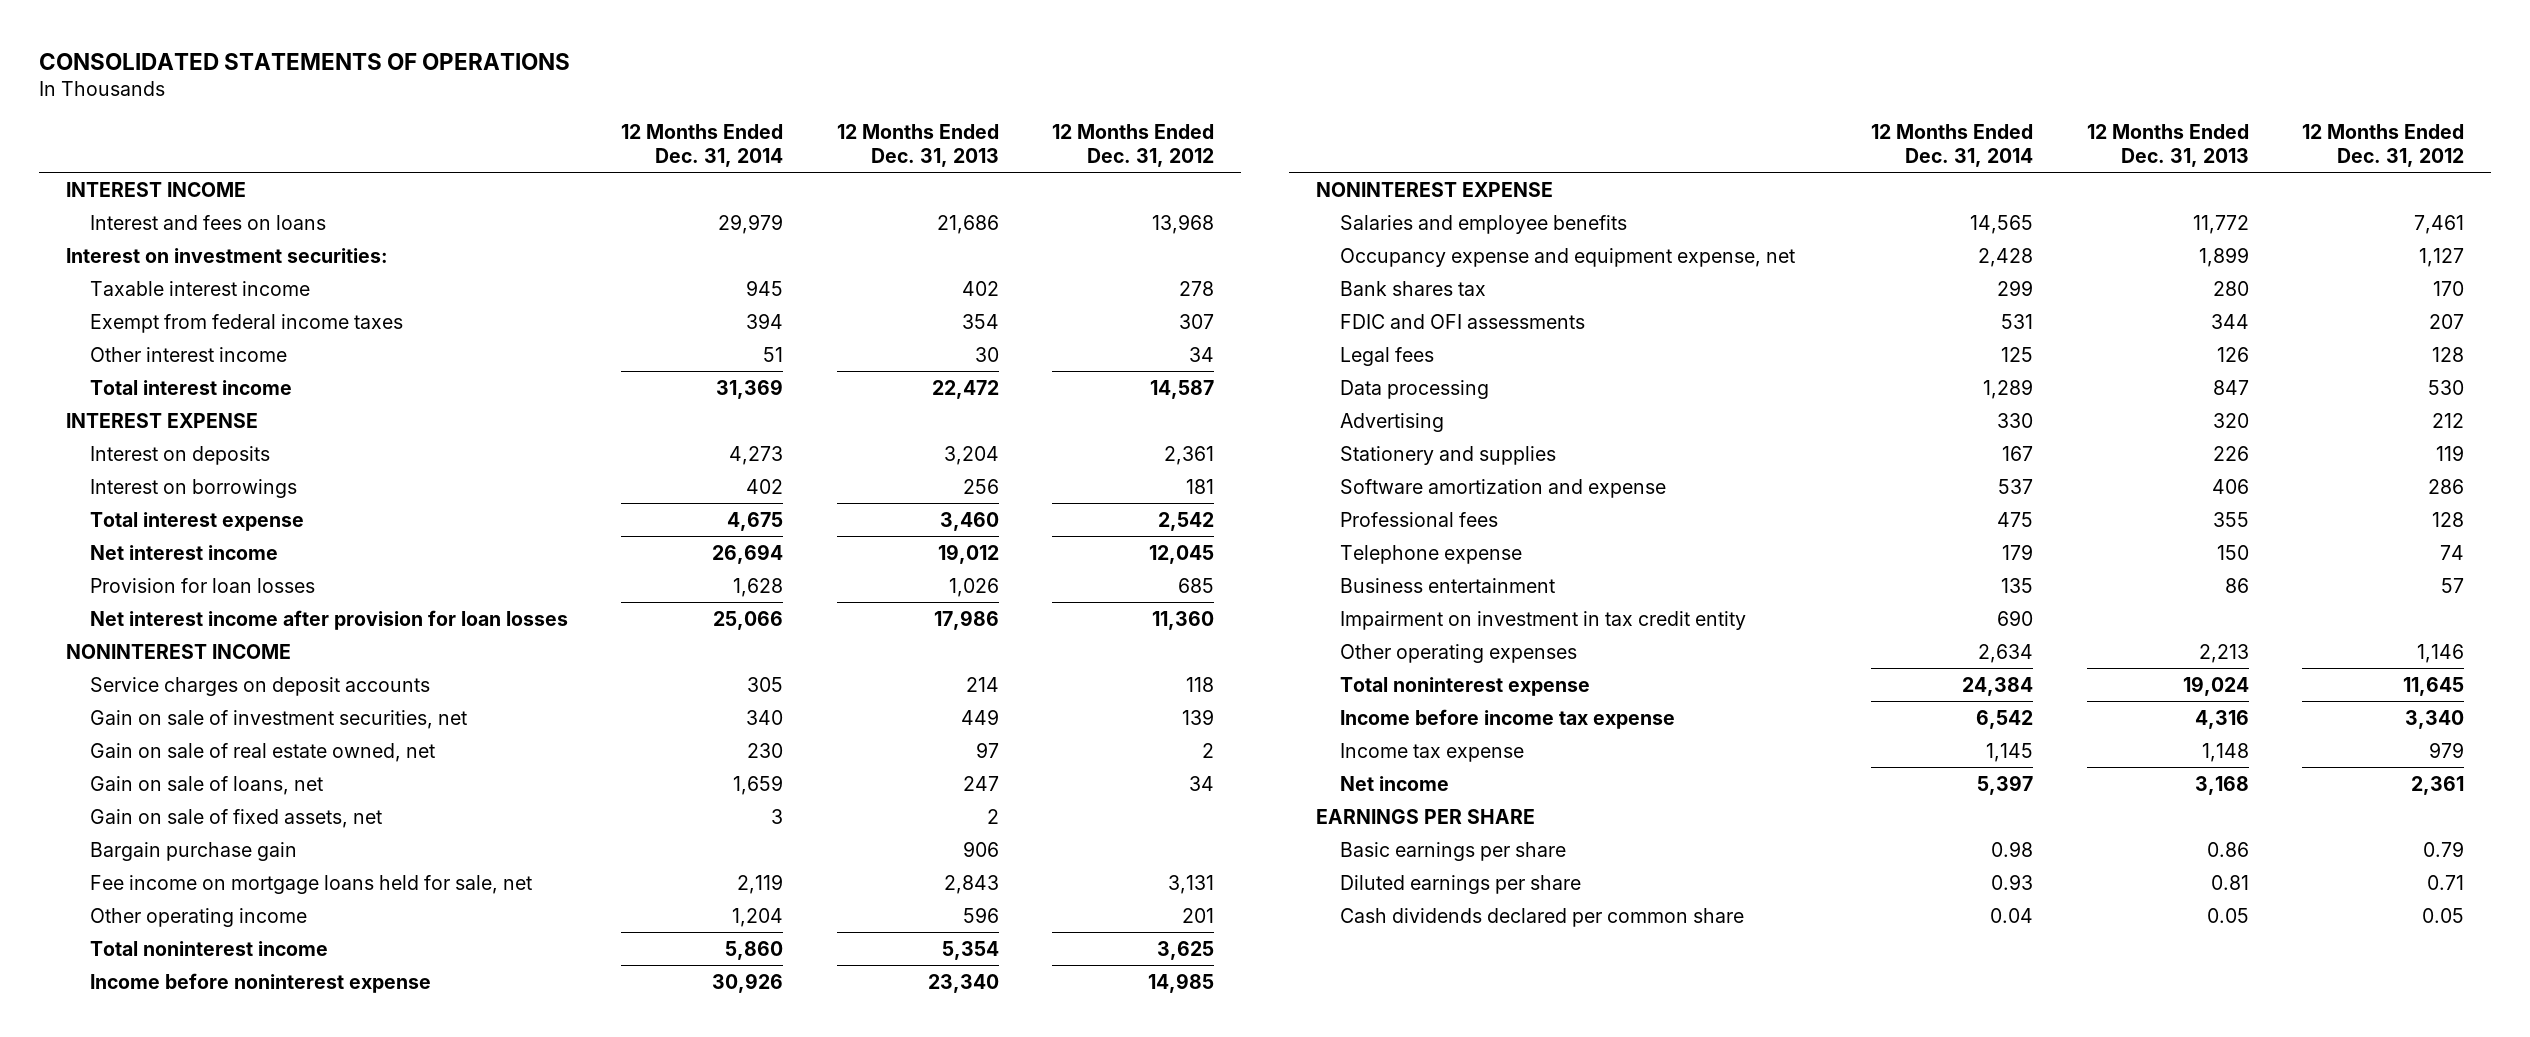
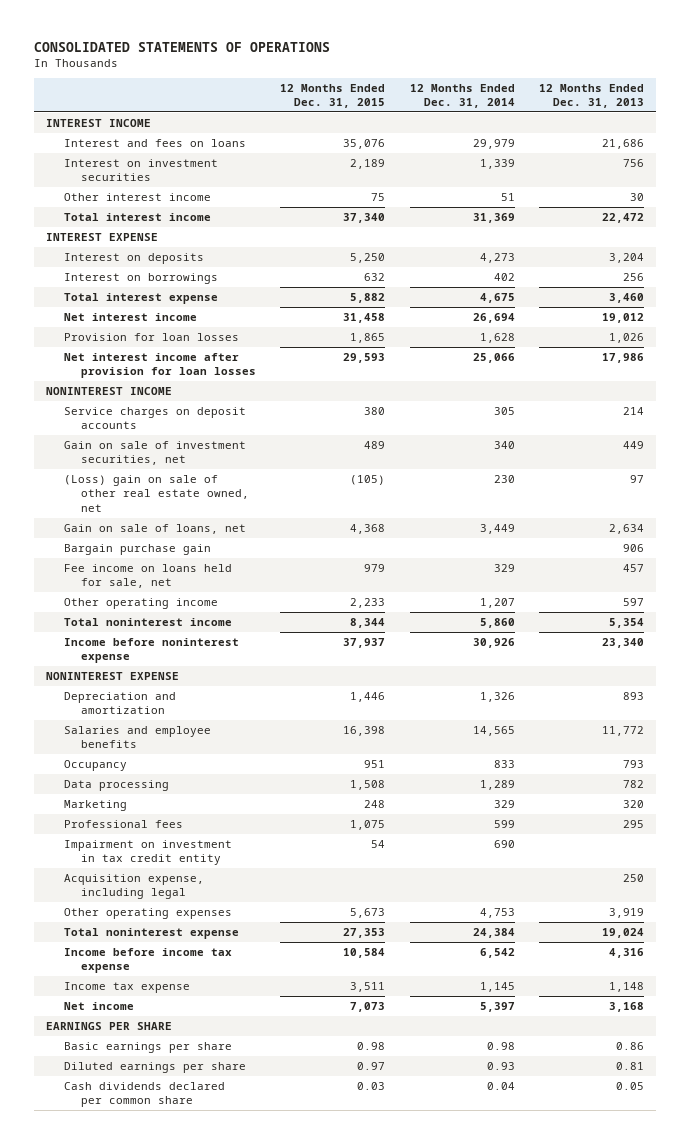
- | 12 Months Ended Dec. 31, 2014 | 12 Months Ended Dec. 31, 2013 | 12 Months Ended Dec. 31, 2012
+ | 12 Months Ended Dec. 31, 2015 | 12 Months Ended Dec. 31, 2014 | 12 Months Ended Dec. 31, 2013
- Interest on investment securities:
- Taxable interest income | 945 | 402 | 278
- Exempt from federal income taxes | 394 | 354 | 307
+ Interest on investment securities | 2,189 | 1,339 | 756
- Gain on sale of real estate owned, net | 230 | 97 | 2
- Gain on sale of loans, net | 1,659 | 247 | 34
- Gain on sale of fixed assets, net | 3 | 2 |
+ (Loss) gain on sale of other real estate owned, net | (105) | 230 | 97
+ Gain on sale of loans, net | 4,368 | 3,449 | 2,634
- Fee income on mortgage loans held for sale, net | 2,119 | 2,843 | 3,131
- Other operating income | 1,204 | 596 | 201
+ Fee income on loans held for sale, net | 979 | 329 | 457
+ Other operating income | 2,233 | 1,207 | 597
+ Depreciation and amortization | 1,446 | 1,326 | 893
- Occupancy expense and equipment expense, net | 2,428 | 1,899 | 1,127
- Bank shares tax | 299 | 280 | 170
- FDIC and OFI assessments | 531 | 344 | 207
- Legal fees | 125 | 126 | 128
- Data processing | 1,289 | 847 | 530
- Advertising | 330 | 320 | 212
- Stationery and supplies | 167 | 226 | 119
- Software amortization and expense | 537 | 406 | 286
- Professional fees | 475 | 355 | 128
- Telephone expense | 179 | 150 | 74
- Business entertainment | 135 | 86 | 57
+ Occupancy | 951 | 833 | 793
+ Data processing | 1,508 | 1,289 | 782
+ Marketing | 248 | 329 | 320
+ Professional fees | 1,075 | 599 | 295
- Other operating expenses | 2,634 | 2,213 | 1,146
+ Acquisition expense, including legal | | | 250
+ Other operating expenses | 5,673 | 4,753 | 3,919

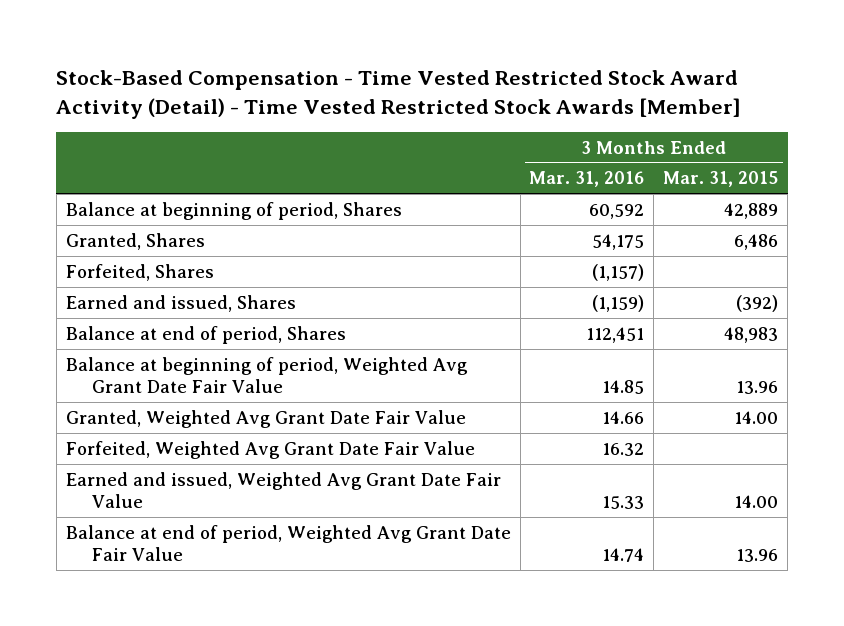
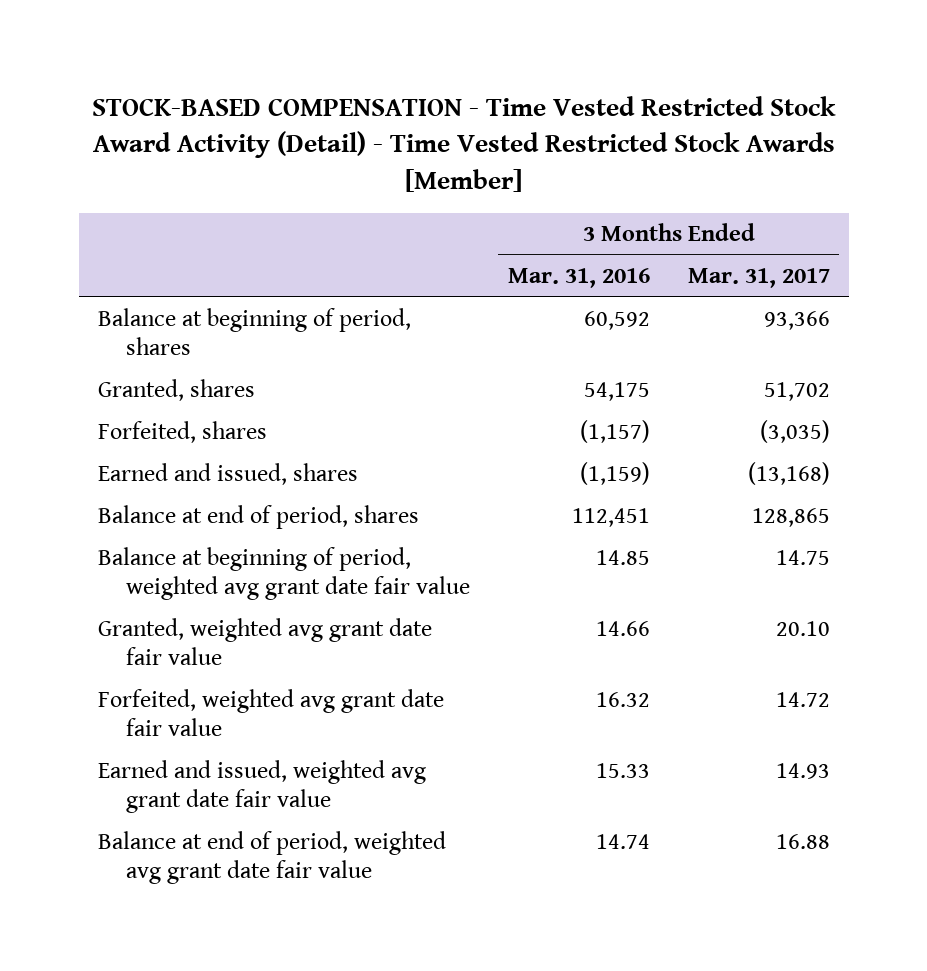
- Stock-Based Compensation - Time Vested Restricted Stock Award Activity (Detail) - Time Vested Restricted Stock Awards [Member]
+ STOCK-BASED COMPENSATION - Time Vested Restricted Stock Award Activity (Detail) - Time Vested Restricted Stock Awards [Member]
- | 3 Months Ended Mar. 31, 2016 | 3 Months Ended Mar. 31, 2015
+ | 3 Months Ended Mar. 31, 2016 | 3 Months Ended Mar. 31, 2017
- Balance at beginning of period, Shares | 60,592 | 42,889
- Granted, Shares | 54,175 | 6,486
- Forfeited, Shares | (1,157) |
- Earned and issued, Shares | (1,159) | (392)
- Balance at end of period, Shares | 112,451 | 48,983
- Balance at beginning of period, Weighted Avg Grant Date Fair Value | 14.85 | 13.96
- Granted, Weighted Avg Grant Date Fair Value | 14.66 | 14.00
- Forfeited, Weighted Avg Grant Date Fair Value | 16.32 |
- Earned and issued, Weighted Avg Grant Date Fair Value | 15.33 | 14.00
- Balance at end of period, Weighted Avg Grant Date Fair Value | 14.74 | 13.96
+ Balance at beginning of period, shares | 60,592 | 93,366
+ Granted, shares | 54,175 | 51,702
+ Forfeited, shares | (1,157) | (3,035)
+ Earned and issued, shares | (1,159) | (13,168)
+ Balance at end of period, shares | 112,451 | 128,865
+ Balance at beginning of period, weighted avg grant date fair value | 14.85 | 14.75
+ Granted, weighted avg grant date fair value | 14.66 | 20.10
+ Forfeited, weighted avg grant date fair value | 16.32 | 14.72
+ Earned and issued, weighted avg grant date fair value | 15.33 | 14.93
+ Balance at end of period, weighted avg grant date fair value | 14.74 | 16.88

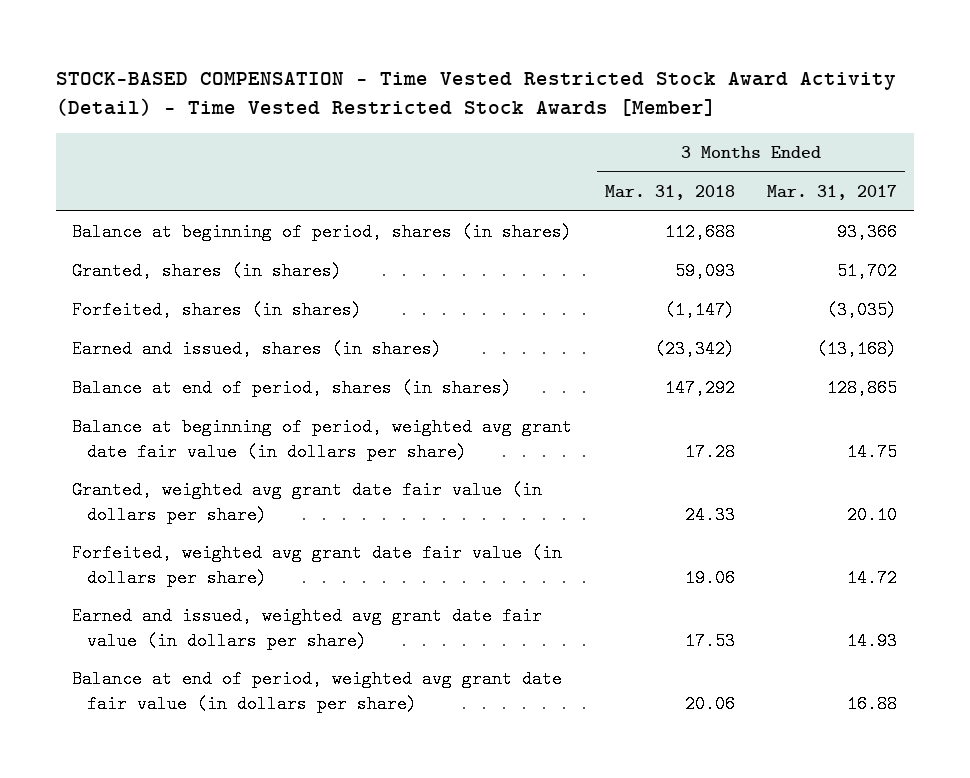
- | 3 Months Ended Mar. 31, 2016 | 3 Months Ended Mar. 31, 2017
+ | 3 Months Ended Mar. 31, 2018 | 3 Months Ended Mar. 31, 2017
- Balance at beginning of period, shares | 60,592 | 93,366
- Granted, shares | 54,175 | 51,702
- Forfeited, shares | (1,157) | (3,035)
- Earned and issued, shares | (1,159) | (13,168)
- Balance at end of period, shares | 112,451 | 128,865
- Balance at beginning of period, weighted avg grant date fair value | 14.85 | 14.75
- Granted, weighted avg grant date fair value | 14.66 | 20.10
- Forfeited, weighted avg grant date fair value | 16.32 | 14.72
- Earned and issued, weighted avg grant date fair value | 15.33 | 14.93
- Balance at end of period, weighted avg grant date fair value | 14.74 | 16.88
+ Balance at beginning of period, shares (in shares) | 112,688 | 93,366
+ Granted, shares (in shares) | 59,093 | 51,702
+ Forfeited, shares (in shares) | (1,147) | (3,035)
+ Earned and issued, shares (in shares) | (23,342) | (13,168)
+ Balance at end of period, shares (in shares) | 147,292 | 128,865
+ Balance at beginning of period, weighted avg grant date fair value (in dollars per share) | 17.28 | 14.75
+ Granted, weighted avg grant date fair value (in dollars per share) | 24.33 | 20.10
+ Forfeited, weighted avg grant date fair value (in dollars per share) | 19.06 | 14.72
+ Earned and issued, weighted avg grant date fair value (in dollars per share) | 17.53 | 14.93
+ Balance at end of period, weighted avg grant date fair value (in dollars per share) | 20.06 | 16.88

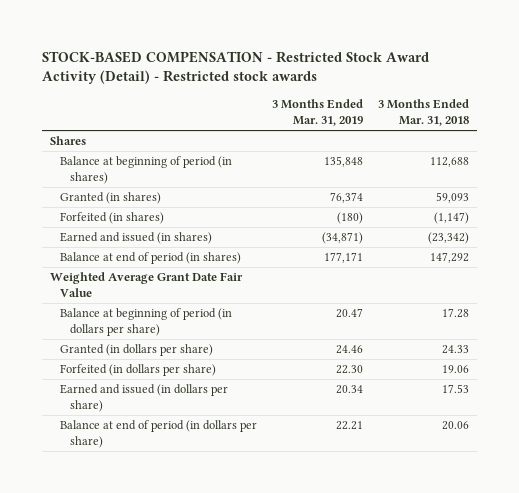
- STOCK-BASED COMPENSATION - Time Vested Restricted Stock Award Activity (Detail) - Time Vested Restricted Stock Awards [Member]
+ STOCK-BASED COMPENSATION - Restricted Stock Award Activity (Detail) - Restricted stock awards
- | 3 Months Ended Mar. 31, 2018 | 3 Months Ended Mar. 31, 2017
+ | 3 Months Ended Mar. 31, 2019 | 3 Months Ended Mar. 31, 2018
- Balance at beginning of period, shares (in shares) | 112,688 | 93,366
- Granted, shares (in shares) | 59,093 | 51,702
- Forfeited, shares (in shares) | (1,147) | (3,035)
- Earned and issued, shares (in shares) | (23,342) | (13,168)
- Balance at end of period, shares (in shares) | 147,292 | 128,865
- Balance at beginning of period, weighted avg grant date fair value (in dollars per share) | 17.28 | 14.75
- Granted, weighted avg grant date fair value (in dollars per share) | 24.33 | 20.10
- Forfeited, weighted avg grant date fair value (in dollars per share) | 19.06 | 14.72
- Earned and issued, weighted avg grant date fair value (in dollars per share) | 17.53 | 14.93
- Balance at end of period, weighted avg grant date fair value (in dollars per share) | 20.06 | 16.88
+ Shares
+ Balance at beginning of period (in shares) | 135,848 | 112,688
+ Granted (in shares) | 76,374 | 59,093
+ Forfeited (in shares) | (180) | (1,147)
+ Earned and issued (in shares) | (34,871) | (23,342)
+ Balance at end of period (in shares) | 177,171 | 147,292
+ Weighted Average Grant Date Fair Value
+ Balance at beginning of period (in dollars per share) | 20.47 | 17.28
+ Granted (in dollars per share) | 24.46 | 24.33
+ Forfeited (in dollars per share) | 22.30 | 19.06
+ Earned and issued (in dollars per share) | 20.34 | 17.53
+ Balance at end of period (in dollars per share) | 22.21 | 20.06

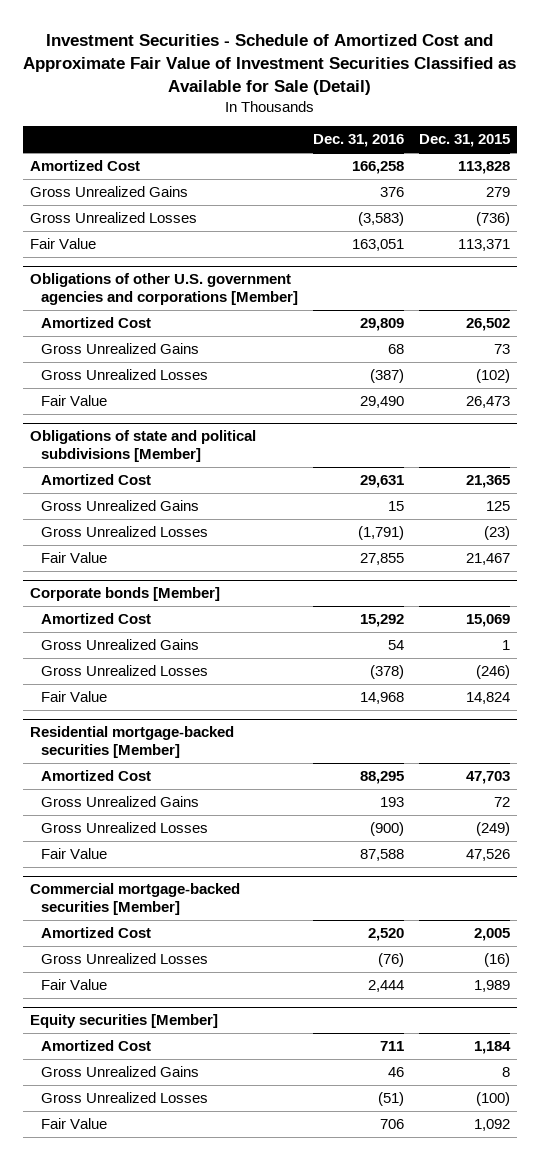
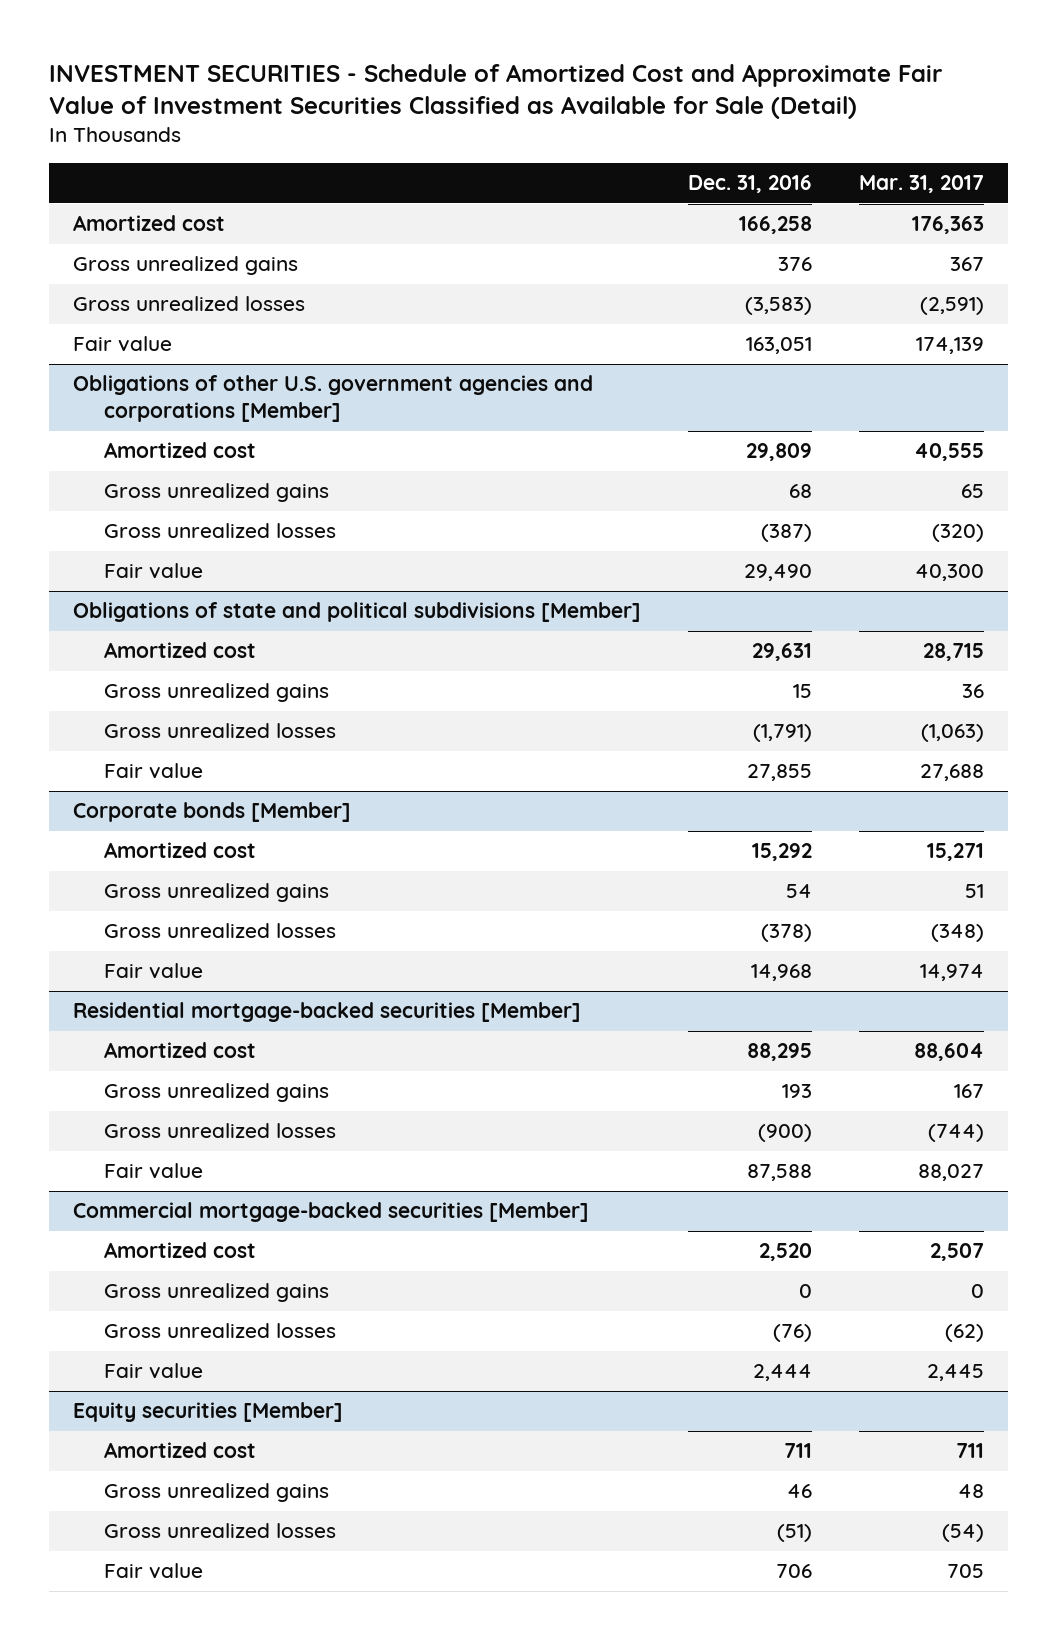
- Investment Securities - Schedule of Amortized Cost and Approximate Fair Value of Investment Securities Classified as Available for Sale (Detail)
+ INVESTMENT SECURITIES - Schedule of Amortized Cost and Approximate Fair Value of Investment Securities Classified as Available for Sale (Detail)
- | Dec. 31, 2016 | Dec. 31, 2015
+ | Dec. 31, 2016 | Mar. 31, 2017
- Amortized Cost | 166,258 | 113,828
- Gross Unrealized Gains | 376 | 279
- Gross Unrealized Losses | (3,583) | (736)
- Fair Value | 163,051 | 113,371
+ Amortized cost | 166,258 | 176,363
+ Gross unrealized gains | 376 | 367
+ Gross unrealized losses | (3,583) | (2,591)
+ Fair value | 163,051 | 174,139
@ Obligations of other U.S. government agencies and corporations [Member]
- Amortized Cost | 29,809 | 26,502
- Gross Unrealized Gains | 68 | 73
- Gross Unrealized Losses | (387) | (102)
- Fair Value | 29,490 | 26,473
+ Amortized cost | 29,809 | 40,555
+ Gross unrealized gains | 68 | 65
+ Gross unrealized losses | (387) | (320)
+ Fair value | 29,490 | 40,300
@ Obligations of state and political subdivisions [Member]
- Amortized Cost | 29,631 | 21,365
- Gross Unrealized Gains | 15 | 125
- Gross Unrealized Losses | (1,791) | (23)
- Fair Value | 27,855 | 21,467
+ Amortized cost | 29,631 | 28,715
+ Gross unrealized gains | 15 | 36
+ Gross unrealized losses | (1,791) | (1,063)
+ Fair value | 27,855 | 27,688
@ Corporate bonds [Member]
- Amortized Cost | 15,292 | 15,069
- Gross Unrealized Gains | 54 | 1
- Gross Unrealized Losses | (378) | (246)
- Fair Value | 14,968 | 14,824
+ Amortized cost | 15,292 | 15,271
+ Gross unrealized gains | 54 | 51
+ Gross unrealized losses | (378) | (348)
+ Fair value | 14,968 | 14,974
@ Residential mortgage-backed securities [Member]
- Amortized Cost | 88,295 | 47,703
- Gross Unrealized Gains | 193 | 72
- Gross Unrealized Losses | (900) | (249)
- Fair Value | 87,588 | 47,526
+ Amortized cost | 88,295 | 88,604
+ Gross unrealized gains | 193 | 167
+ Gross unrealized losses | (900) | (744)
+ Fair value | 87,588 | 88,027
@ Commercial mortgage-backed securities [Member]
- Amortized Cost | 2,520 | 2,005
- Gross Unrealized Losses | (76) | (16)
- Fair Value | 2,444 | 1,989
+ Amortized cost | 2,520 | 2,507
+ Gross unrealized gains | 0 | 0
+ Gross unrealized losses | (76) | (62)
+ Fair value | 2,444 | 2,445
@ Equity securities [Member]
- Amortized Cost | 711 | 1,184
- Gross Unrealized Gains | 46 | 8
- Gross Unrealized Losses | (51) | (100)
- Fair Value | 706 | 1,092
+ Amortized cost | 711 | 711
+ Gross unrealized gains | 46 | 48
+ Gross unrealized losses | (51) | (54)
+ Fair value | 706 | 705

